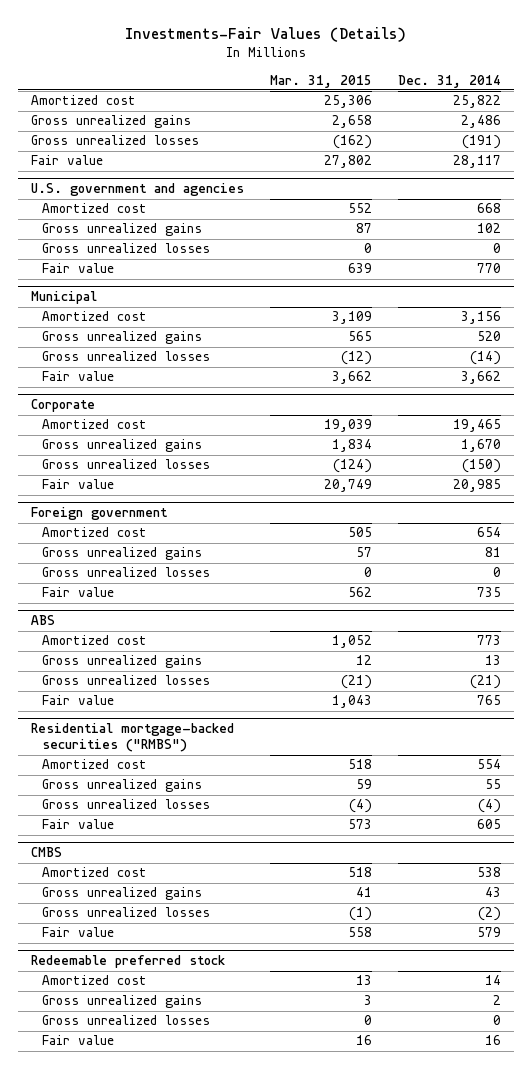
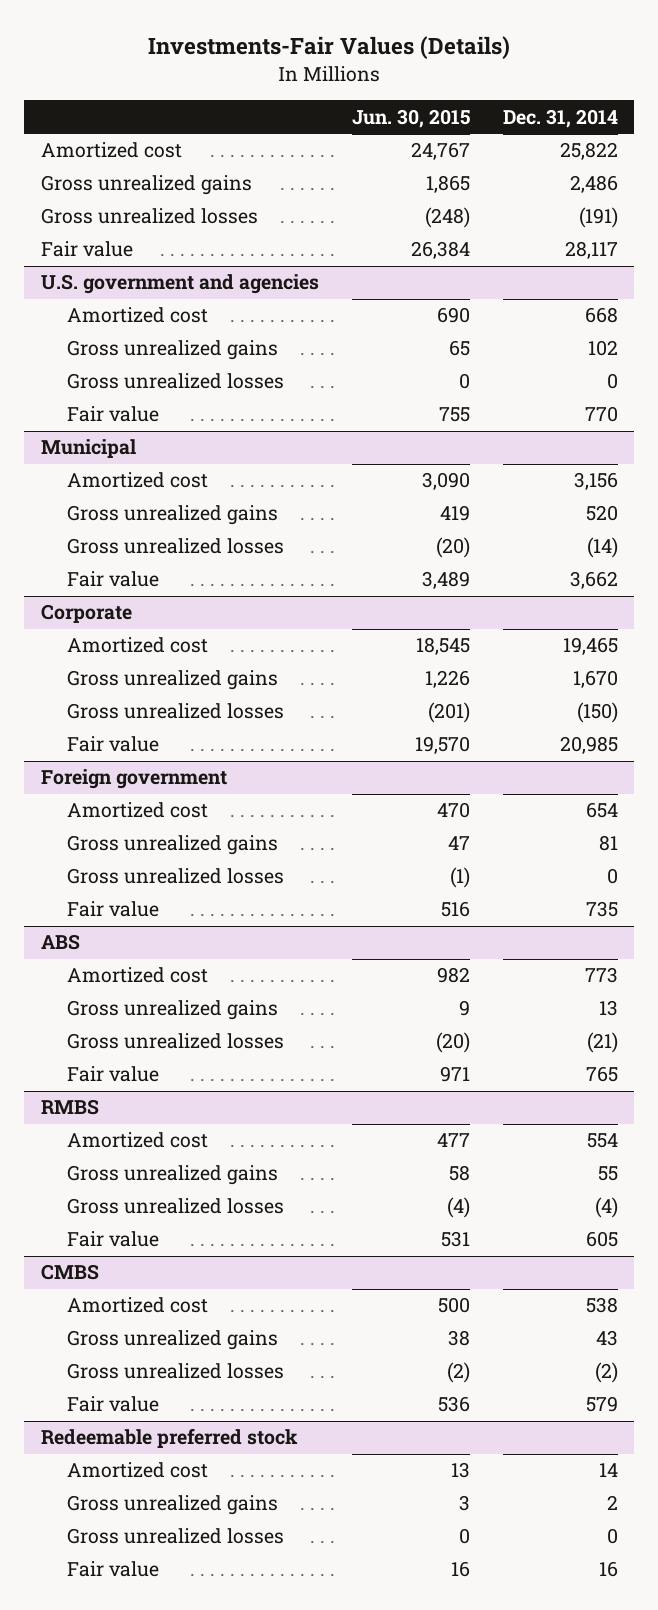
- | Mar. 31, 2015 | Dec. 31, 2014
+ | Jun. 30, 2015 | Dec. 31, 2014
- Residential mortgage-backed securities ("RMBS")
+ RMBS

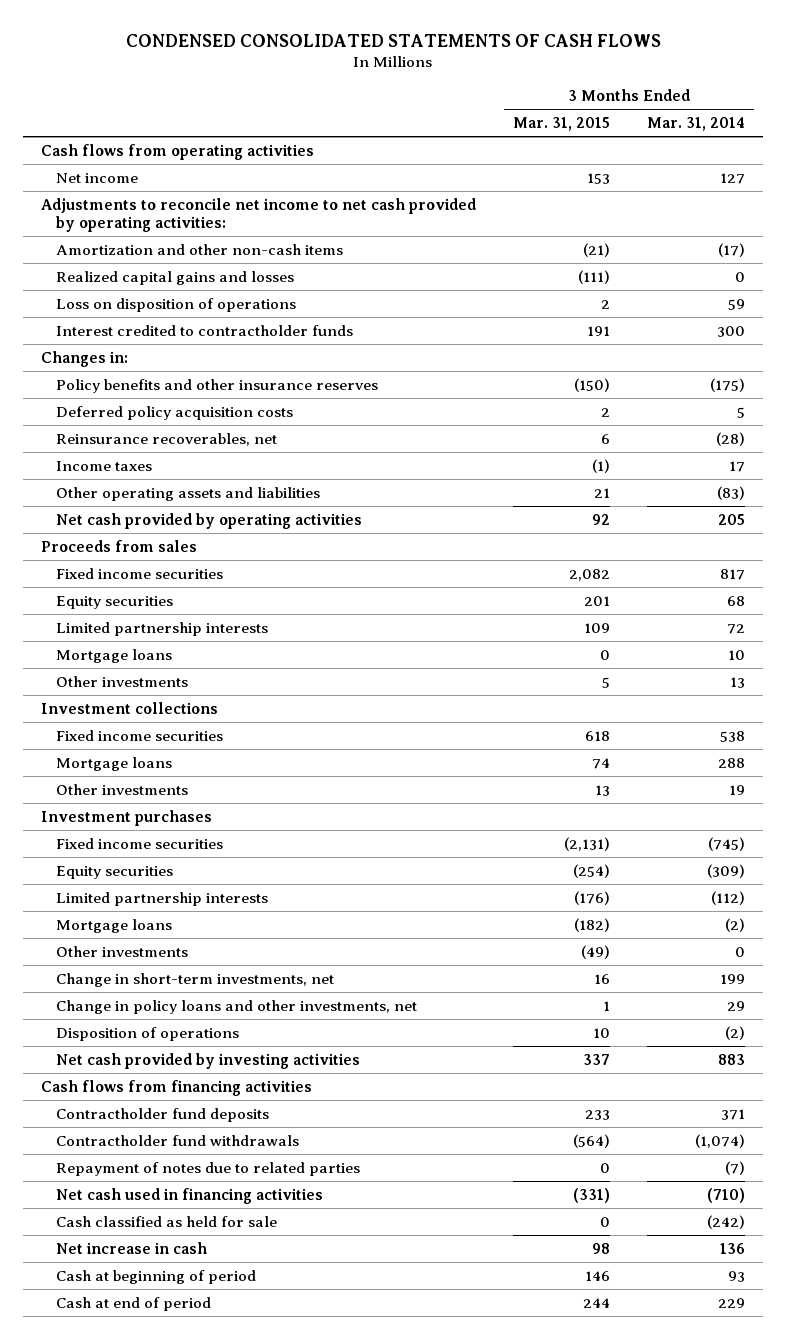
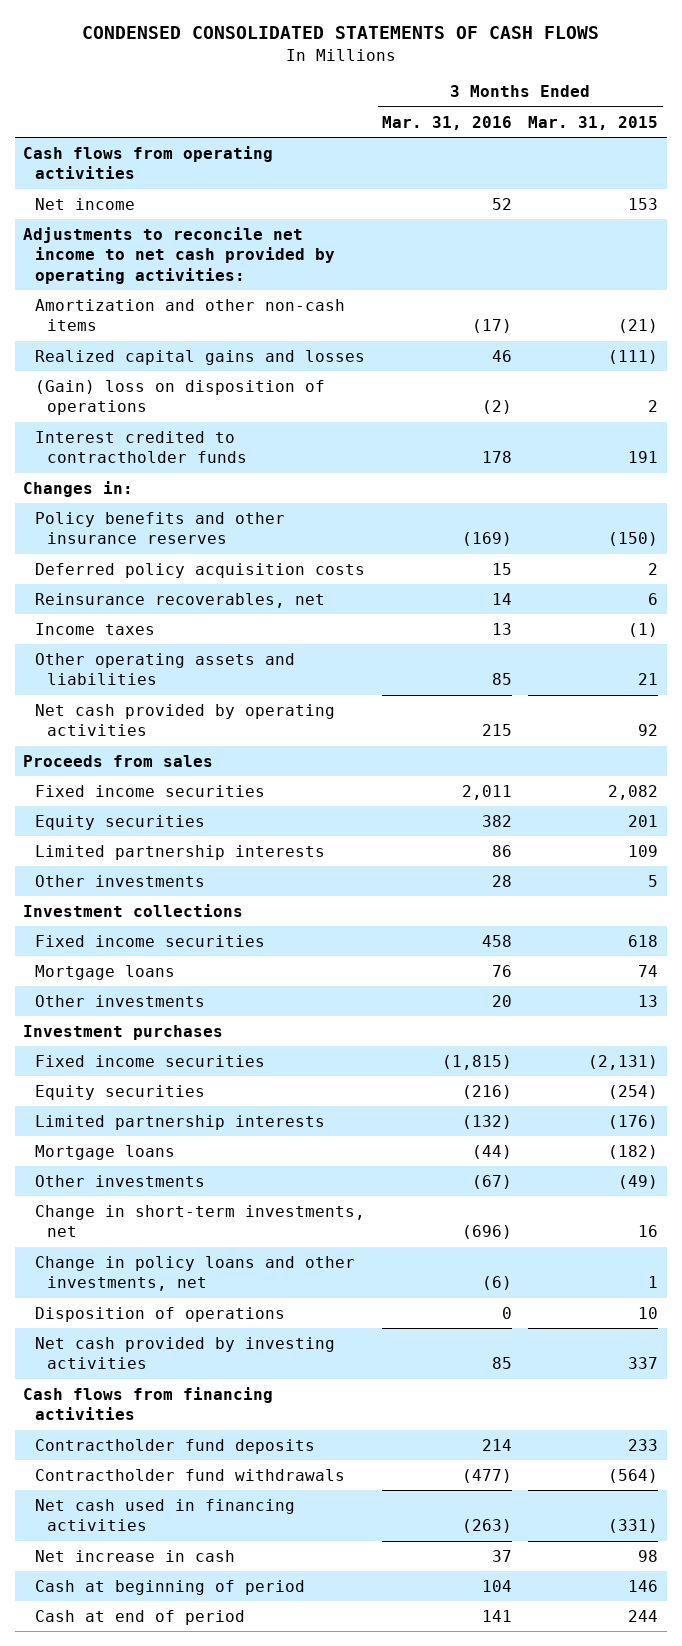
- | 3 Months Ended Mar. 31, 2015 | 3 Months Ended Mar. 31, 2014
+ | 3 Months Ended Mar. 31, 2016 | 3 Months Ended Mar. 31, 2015
- Loss on disposition of operations | 2 | 59
+ (Gain) loss on disposition of operations | (2) | 2
- Mortgage loans | 0 | 10
- Repayment of notes due to related parties | 0 | (7)
- Cash classified as held for sale | 0 | (242)

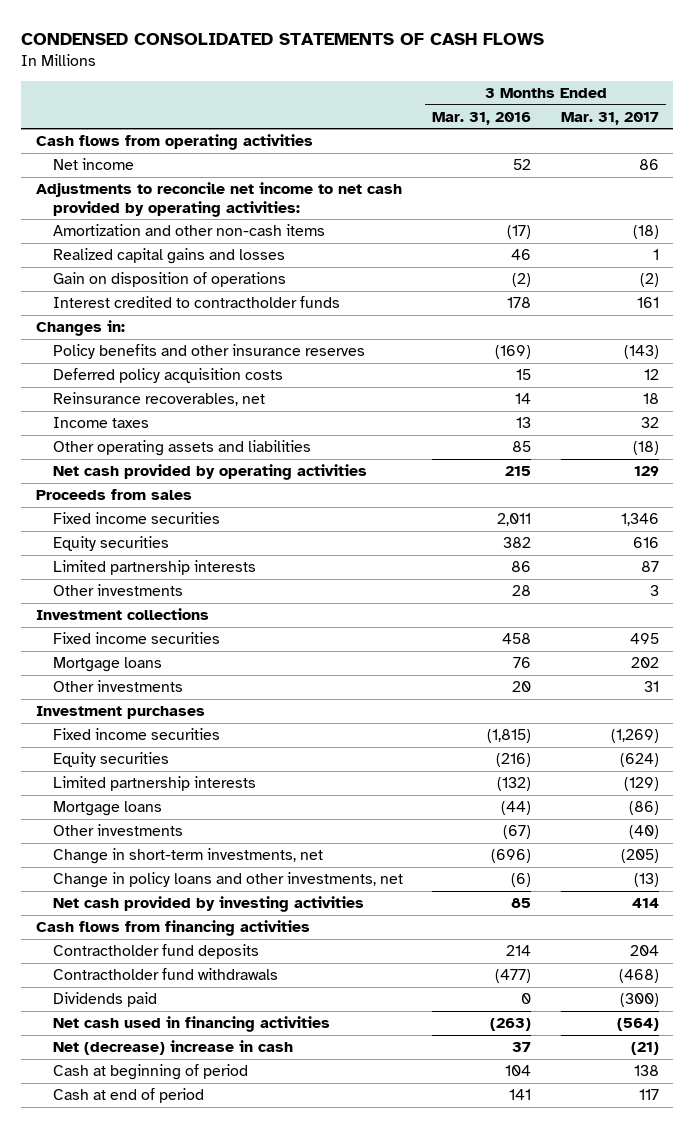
- | 3 Months Ended Mar. 31, 2016 | 3 Months Ended Mar. 31, 2015
+ | 3 Months Ended Mar. 31, 2016 | 3 Months Ended Mar. 31, 2017
- (Gain) loss on disposition of operations | (2) | 2
+ Gain on disposition of operations | (2) | (2)
- Disposition of operations | 0 | 10
+ Dividends paid | 0 | (300)
- Net increase in cash | 37 | 98
+ Net (decrease) increase in cash | 37 | (21)

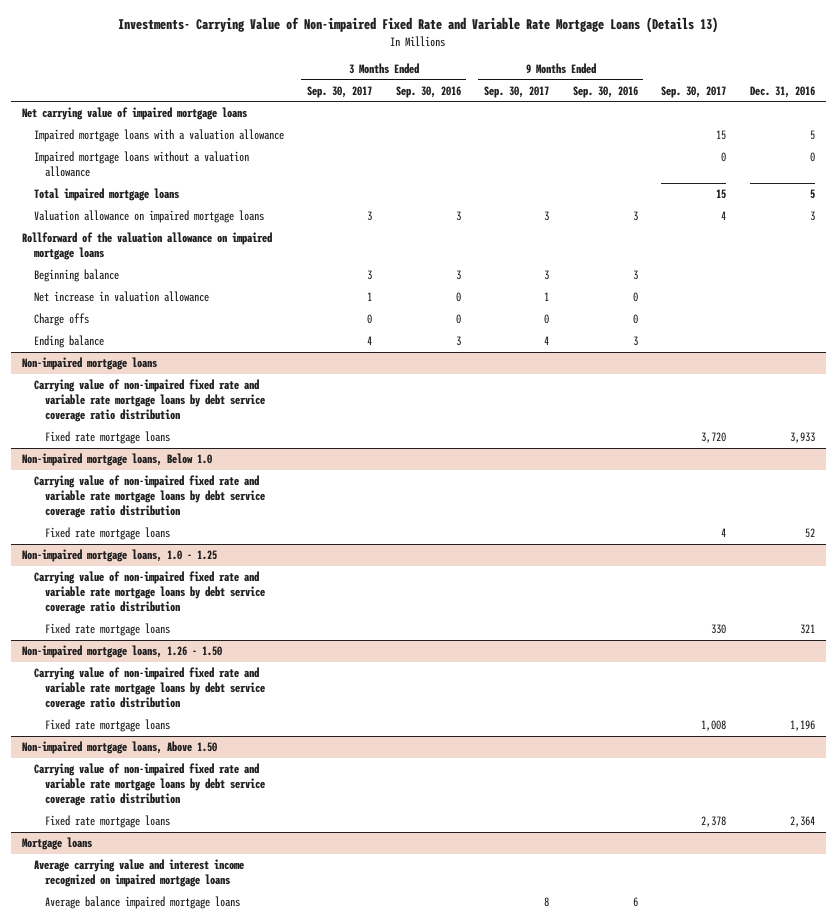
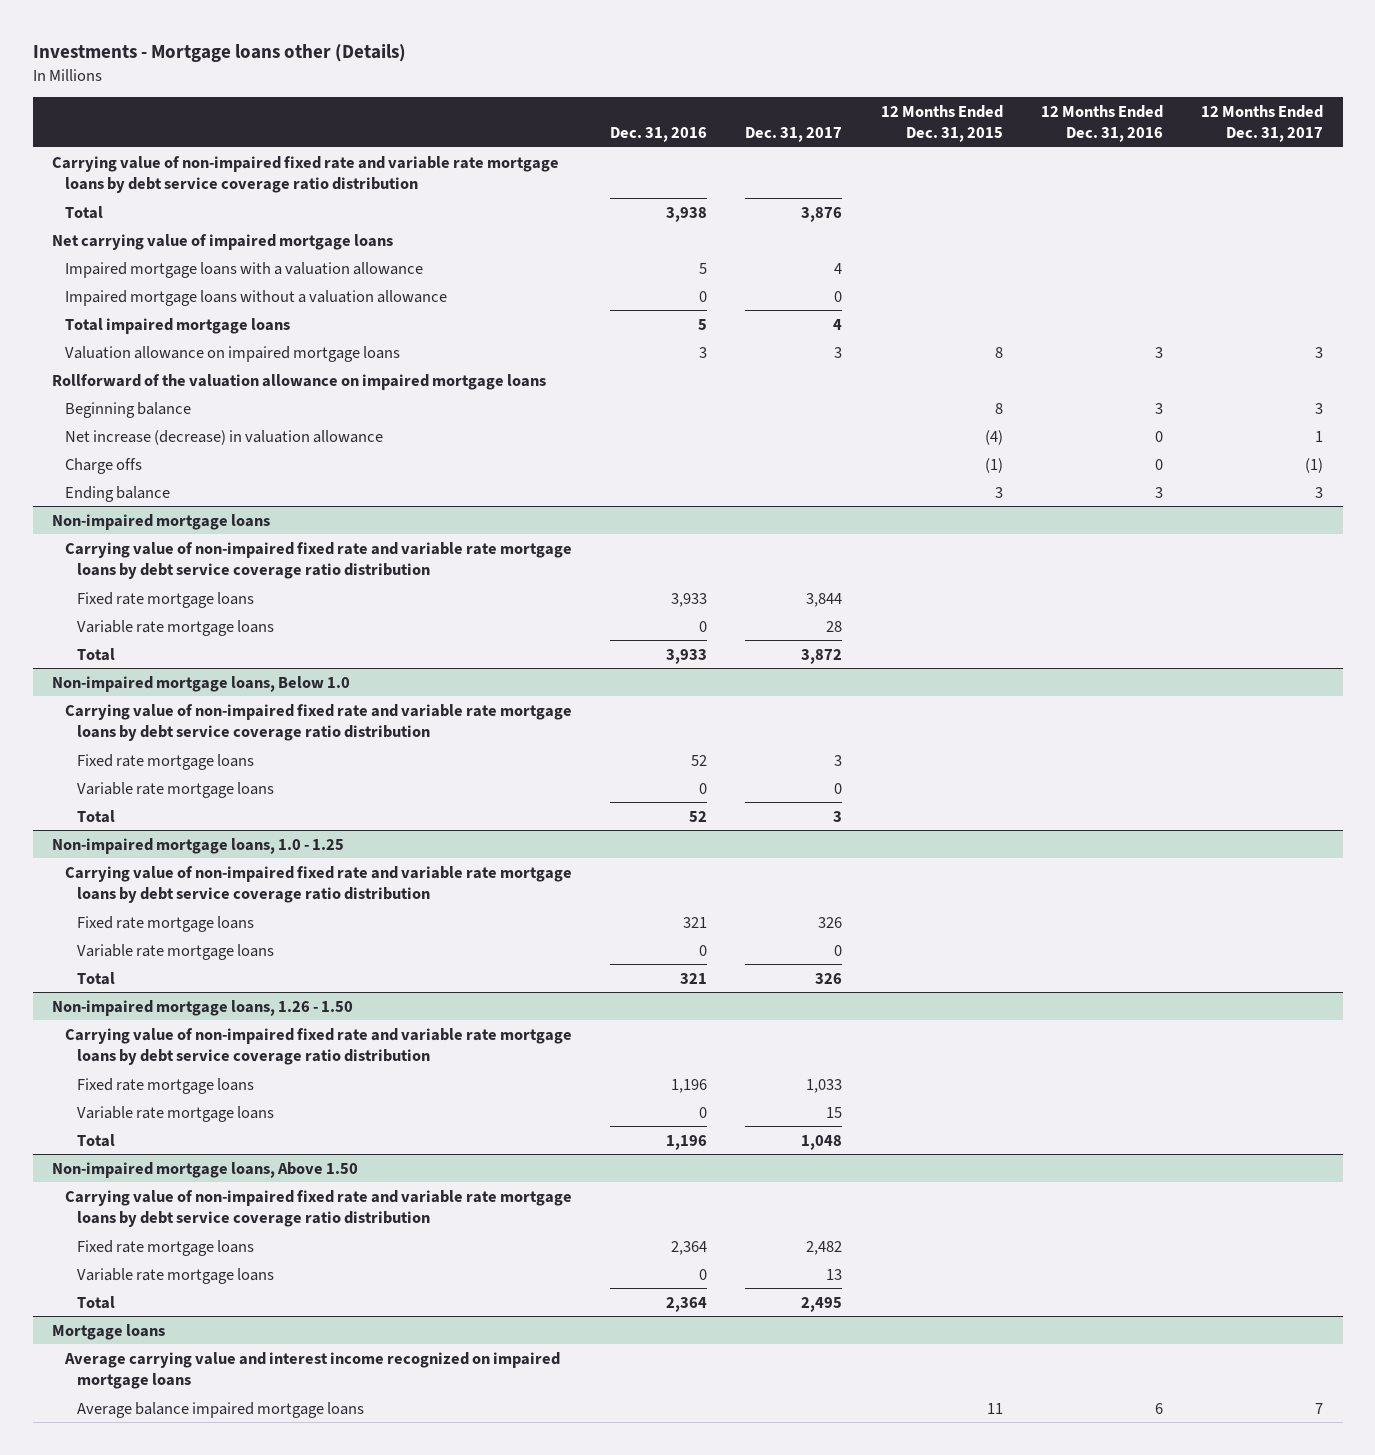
- Investments- Carrying Value of Non-impaired Fixed Rate and Variable Rate Mortgage Loans (Details 13)
+ Investments - Mortgage loans other (Details)
- | 3 Months Ended Sep. 30, 2017 | 3 Months Ended Sep. 30, 2016 | 9 Months Ended Sep. 30, 2017 | 9 Months Ended Sep. 30, 2016 | Sep. 30, 2017 | Dec. 31, 2016
+ | Dec. 31, 2016 | Dec. 31, 2017 | 12 Months Ended Dec. 31, 2015 | 12 Months Ended Dec. 31, 2016 | 12 Months Ended Dec. 31, 2017
+ Carrying value of non-impaired fixed rate and variable rate mortgage loans by debt service coverage ratio distribution
+ Total | 3,938 | 3,876 | | |
- Net increase in valuation allowance | 1 | 0 | 1 | 0 | |
+ Net increase (decrease) in valuation allowance | | | (4) | 0 | 1
@ Non-impaired mortgage loans
+ Variable rate mortgage loans | 0 | 28 | | |
+ Total | 3,933 | 3,872 | | |
@ Non-impaired mortgage loans, Below 1.0
+ Variable rate mortgage loans | 0 | 0 | | |
+ Total | 52 | 3 | | |
@ Non-impaired mortgage loans, 1.0 - 1.25
+ Variable rate mortgage loans | 0 | 0 | | |
+ Total | 321 | 326 | | |
@ Non-impaired mortgage loans, 1.26 - 1.50
+ Variable rate mortgage loans | 0 | 15 | | |
+ Total | 1,196 | 1,048 | | |
@ Non-impaired mortgage loans, Above 1.50
+ Variable rate mortgage loans | 0 | 13 | | |
+ Total | 2,364 | 2,495 | | |

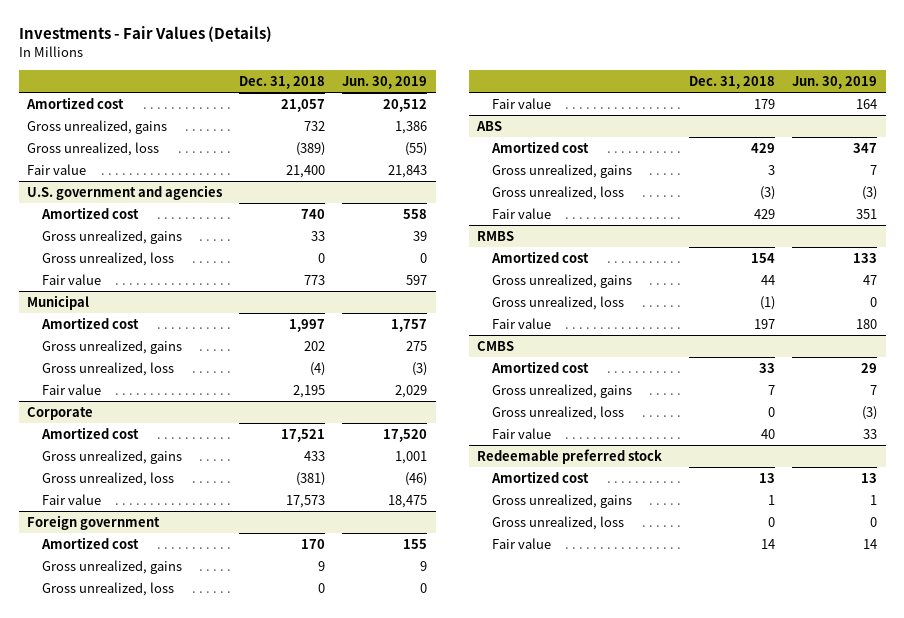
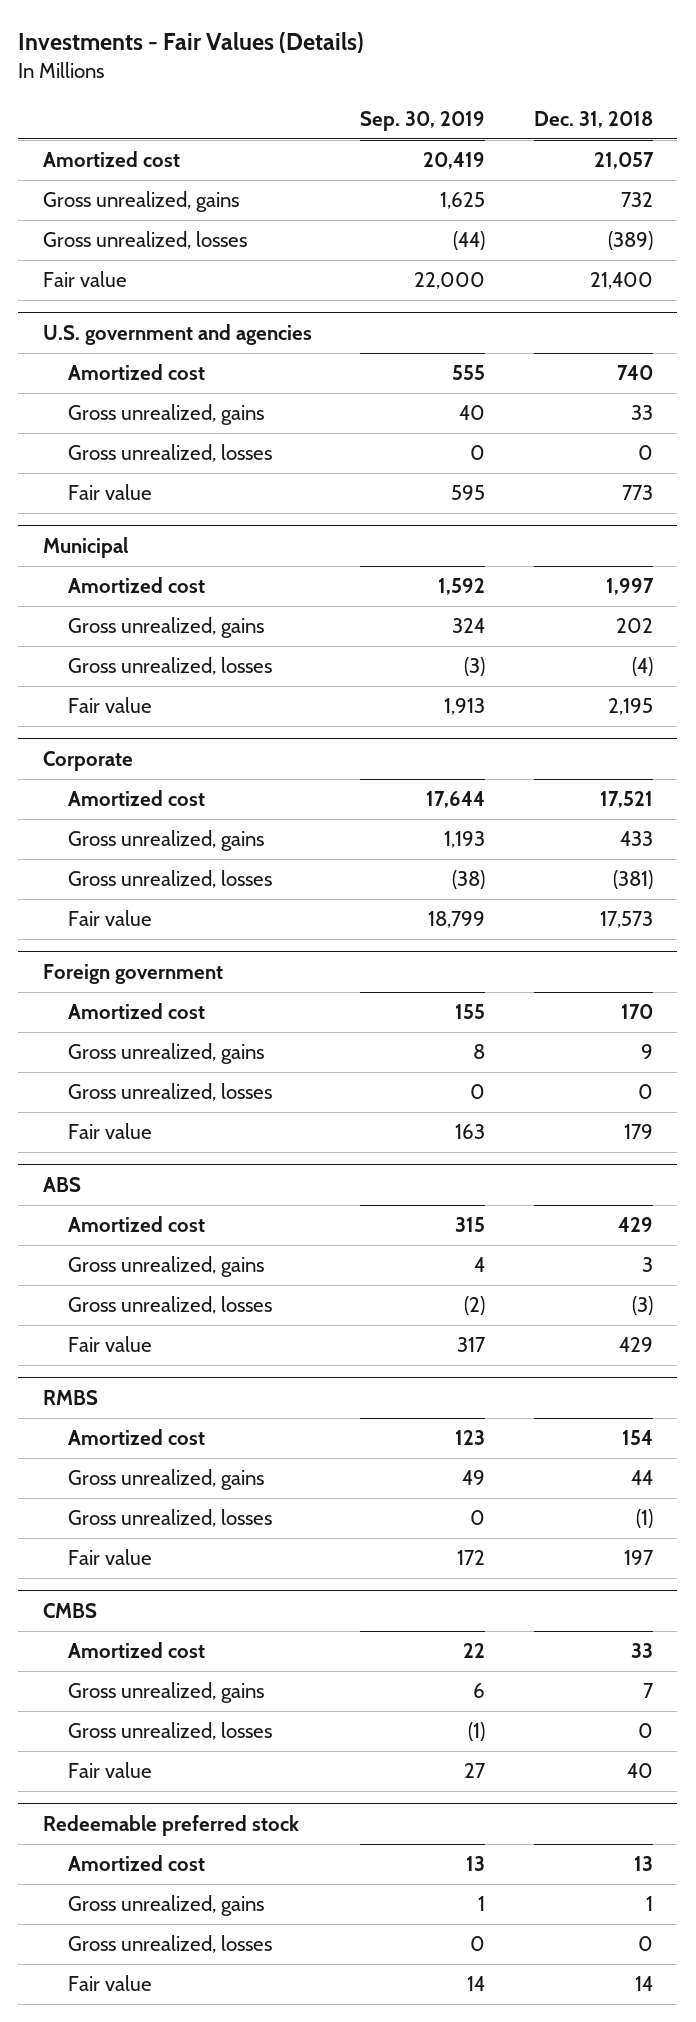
- | Dec. 31, 2018 | Jun. 30, 2019
+ | Sep. 30, 2019 | Dec. 31, 2018
- Gross unrealized, loss | (389) | (55)
+ Gross unrealized, losses | (44) | (389)
@ U.S. government and agencies
- Gross unrealized, loss | 0 | 0
+ Gross unrealized, losses | 0 | 0
@ Municipal
- Gross unrealized, loss | (4) | (3)
+ Gross unrealized, losses | (3) | (4)
@ Corporate
- Gross unrealized, loss | (381) | (46)
+ Gross unrealized, losses | (38) | (381)
@ Foreign government
- Gross unrealized, loss | 0 | 0
+ Gross unrealized, losses | 0 | 0
@ ABS
- Gross unrealized, loss | (3) | (3)
+ Gross unrealized, losses | (2) | (3)
@ RMBS
- Gross unrealized, loss | (1) | 0
+ Gross unrealized, losses | 0 | (1)
@ CMBS
- Gross unrealized, loss | 0 | (3)
+ Gross unrealized, losses | (1) | 0
@ Redeemable preferred stock
- Gross unrealized, loss | 0 | 0
+ Gross unrealized, losses | 0 | 0

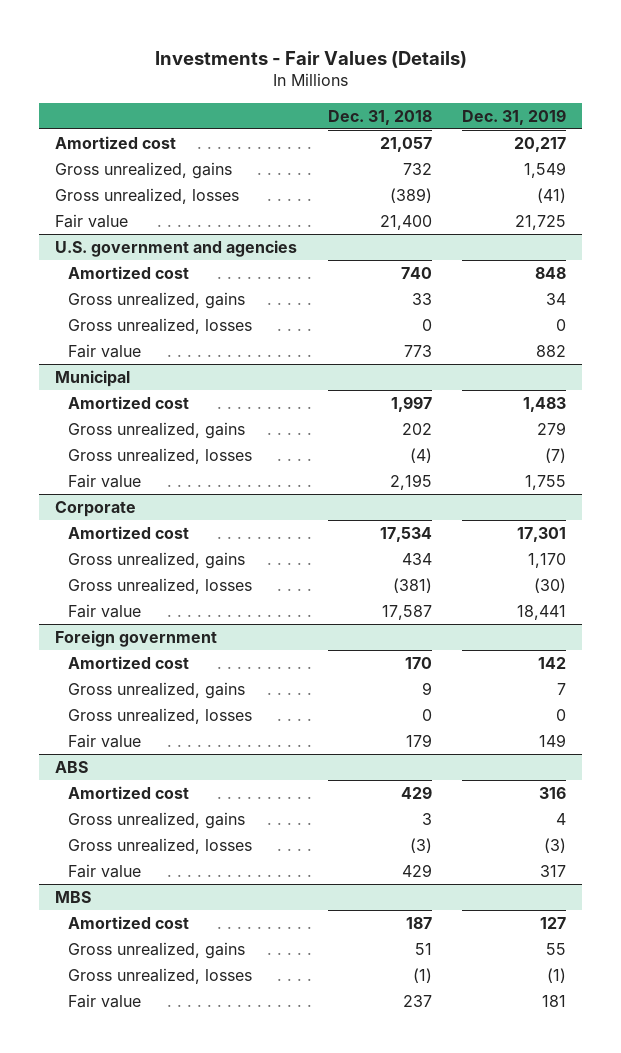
- | Sep. 30, 2019 | Dec. 31, 2018
+ | Dec. 31, 2018 | Dec. 31, 2019
@ Corporate
- Amortized cost | 17,644 | 17,521
- Gross unrealized, gains | 1,193 | 433
+ Amortized cost | 17,534 | 17,301
+ Gross unrealized, gains | 434 | 1,170
- Fair value | 18,799 | 17,573
+ Fair value | 17,587 | 18,441
- RMBS
- Amortized cost | 123 | 154
- Gross unrealized, gains | 49 | 44
+ MBS
+ Amortized cost | 187 | 127
+ Gross unrealized, gains | 51 | 55
- Fair value | 172 | 197
- CMBS
- Amortized cost | 22 | 33
- Gross unrealized, gains | 6 | 7
- Gross unrealized, losses | (1) | 0
- Fair value | 27 | 40
- Redeemable preferred stock
- Amortized cost | 13 | 13
- Gross unrealized, gains | 1 | 1
- Gross unrealized, losses | 0 | 0
- Fair value | 14 | 14
+ Fair value | 237 | 181

